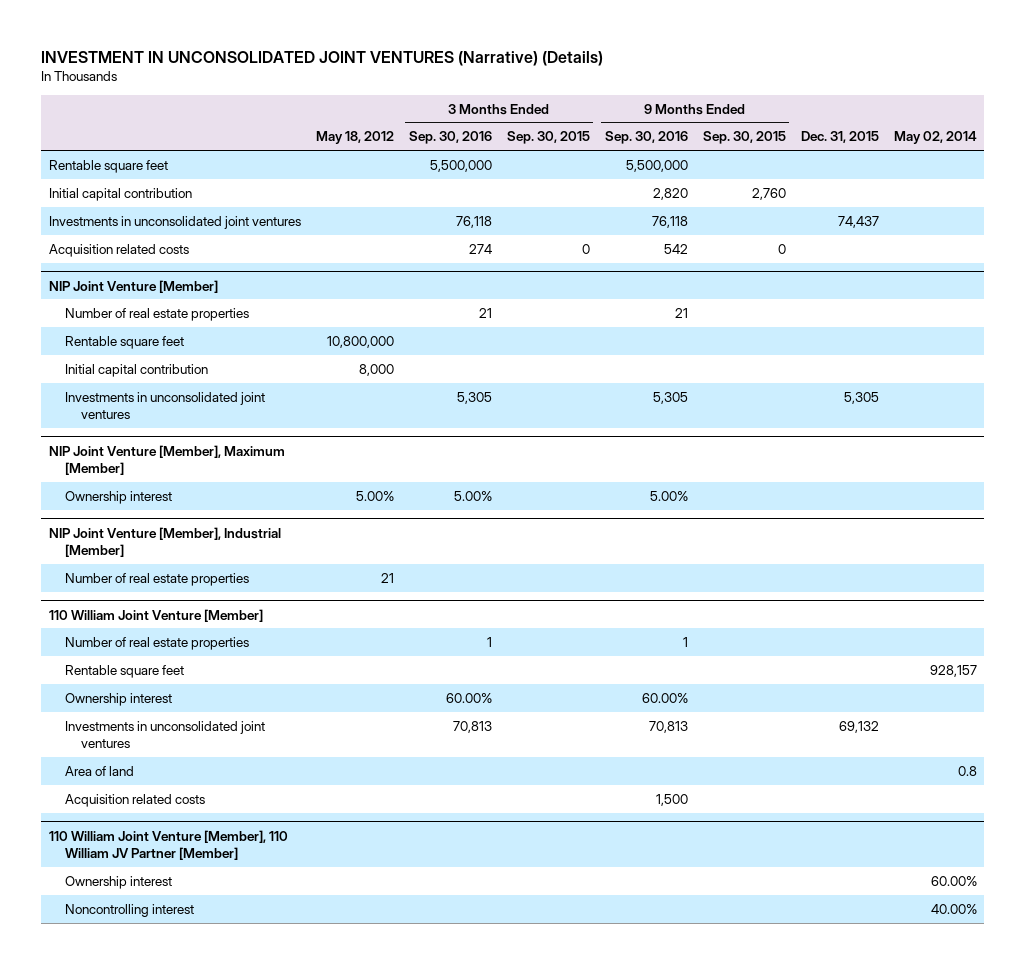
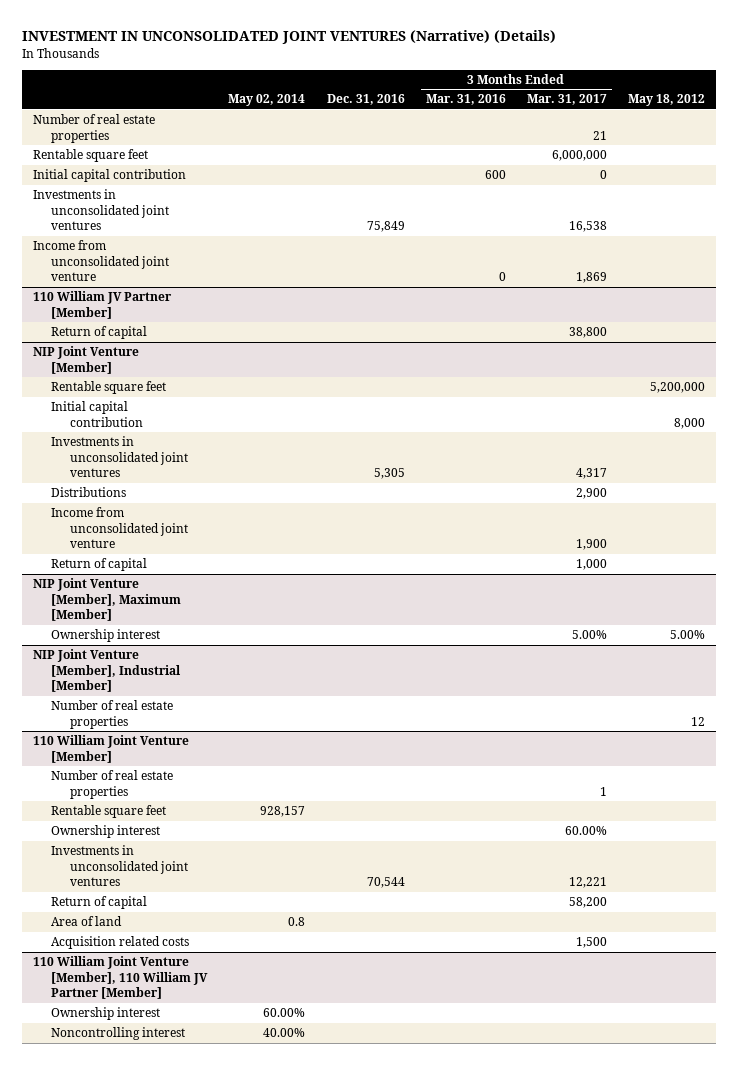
- | May 18, 2012 | 3 Months Ended Sep. 30, 2016 | 3 Months Ended Sep. 30, 2015 | 9 Months Ended Sep. 30, 2016 | 9 Months Ended Sep. 30, 2015 | Dec. 31, 2015 | May 02, 2014
+ | May 02, 2014 | Dec. 31, 2016 | 3 Months Ended Mar. 31, 2016 | 3 Months Ended Mar. 31, 2017 | May 18, 2012
+ Number of real estate properties | | | | 21 |
- Acquisition related costs | | 274 | 0 | 542 | 0 | |
+ Income from unconsolidated joint venture | | | 0 | 1,869 |
+ 110 William JV Partner [Member]
+ Return of capital | | | | 38,800 |
@ NIP Joint Venture [Member]
- Number of real estate properties | | 21 | | 21 | | |
- Rentable square feet | 10,800,000 | | | | | |
+ Rentable square feet | | | | | 5,200,000
+ Distributions | | | | 2,900 |
+ Income from unconsolidated joint venture | | | | 1,900 |
+ Return of capital | | | | 1,000 |
@ NIP Joint Venture [Member], Industrial [Member]
- Number of real estate properties | 21 | | | | | |
+ Number of real estate properties | | | | | 12
@ 110 William Joint Venture [Member]
+ Return of capital | | | | 58,200 |

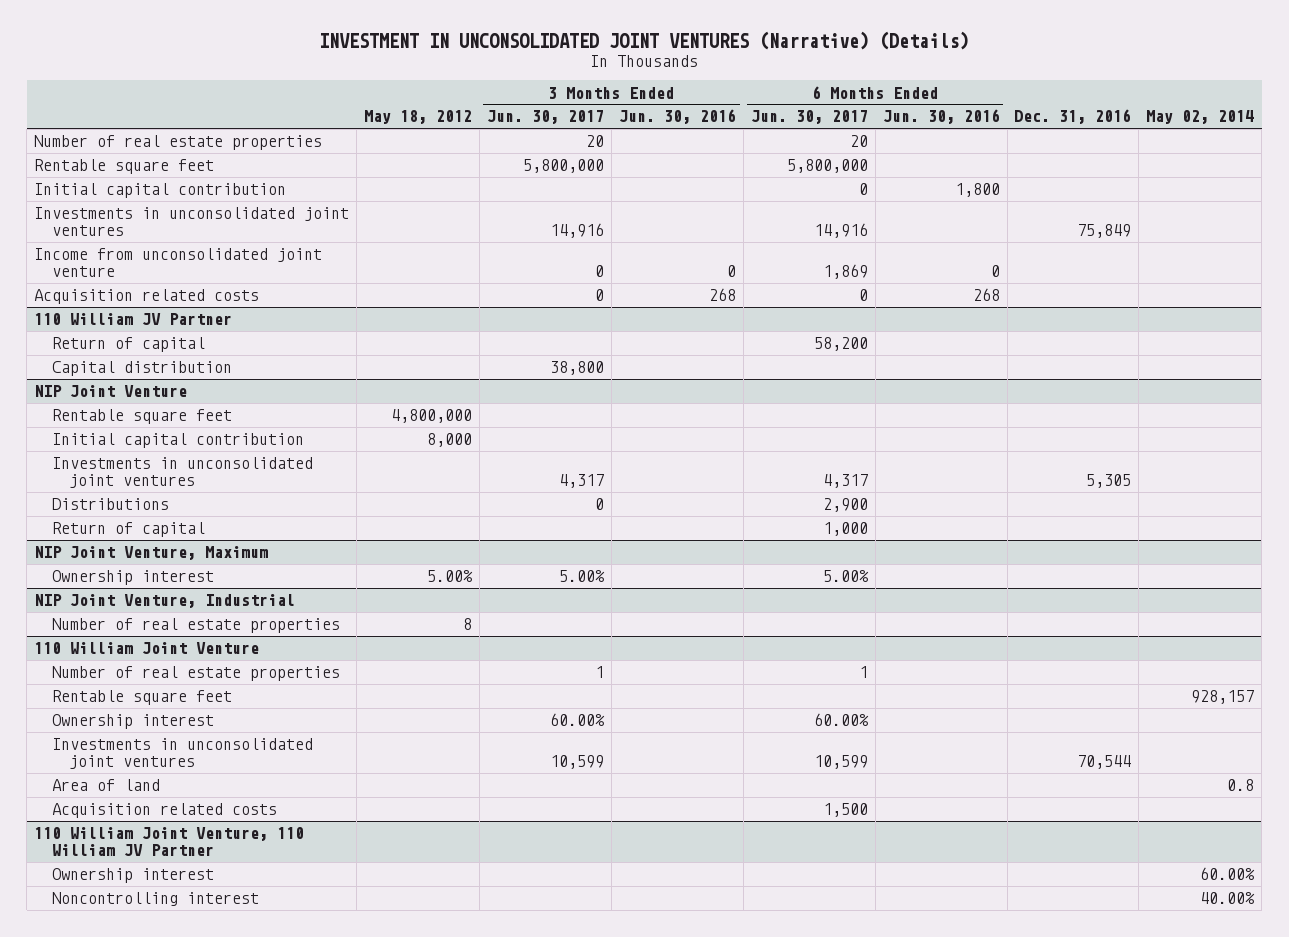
- | May 02, 2014 | Dec. 31, 2016 | 3 Months Ended Mar. 31, 2016 | 3 Months Ended Mar. 31, 2017 | May 18, 2012
+ | May 18, 2012 | 3 Months Ended Jun. 30, 2017 | 3 Months Ended Jun. 30, 2016 | 6 Months Ended Jun. 30, 2017 | 6 Months Ended Jun. 30, 2016 | Dec. 31, 2016 | May 02, 2014
- 110 William JV Partner [Member]
+ Acquisition related costs | | 0 | 268 | 0 | 268 | |
+ 110 William JV Partner
- NIP Joint Venture [Member]
- Rentable square feet | | | | | 5,200,000
+ Capital distribution | | 38,800 | | | | |
+ NIP Joint Venture
+ Rentable square feet | 4,800,000 | | | | | |
- Income from unconsolidated joint venture | | | | 1,900 |
- NIP Joint Venture [Member], Maximum [Member]
+ NIP Joint Venture, Maximum
- NIP Joint Venture [Member], Industrial [Member]
- Number of real estate properties | | | | | 12
- 110 William Joint Venture [Member]
+ NIP Joint Venture, Industrial
+ Number of real estate properties | 8 | | | | | |
+ 110 William Joint Venture
- Return of capital | | | | 58,200 |
- 110 William Joint Venture [Member], 110 William JV Partner [Member]
+ 110 William Joint Venture, 110 William JV Partner

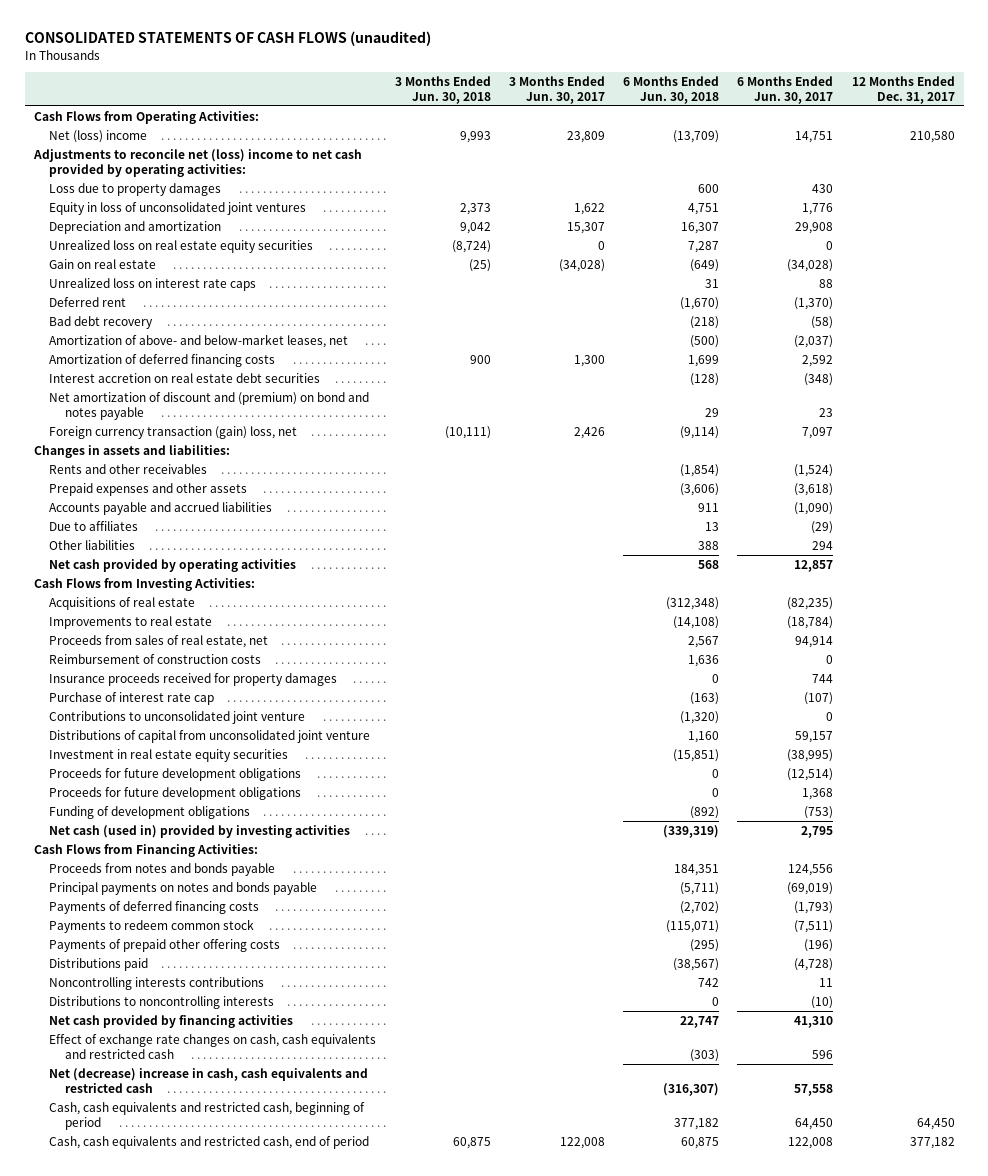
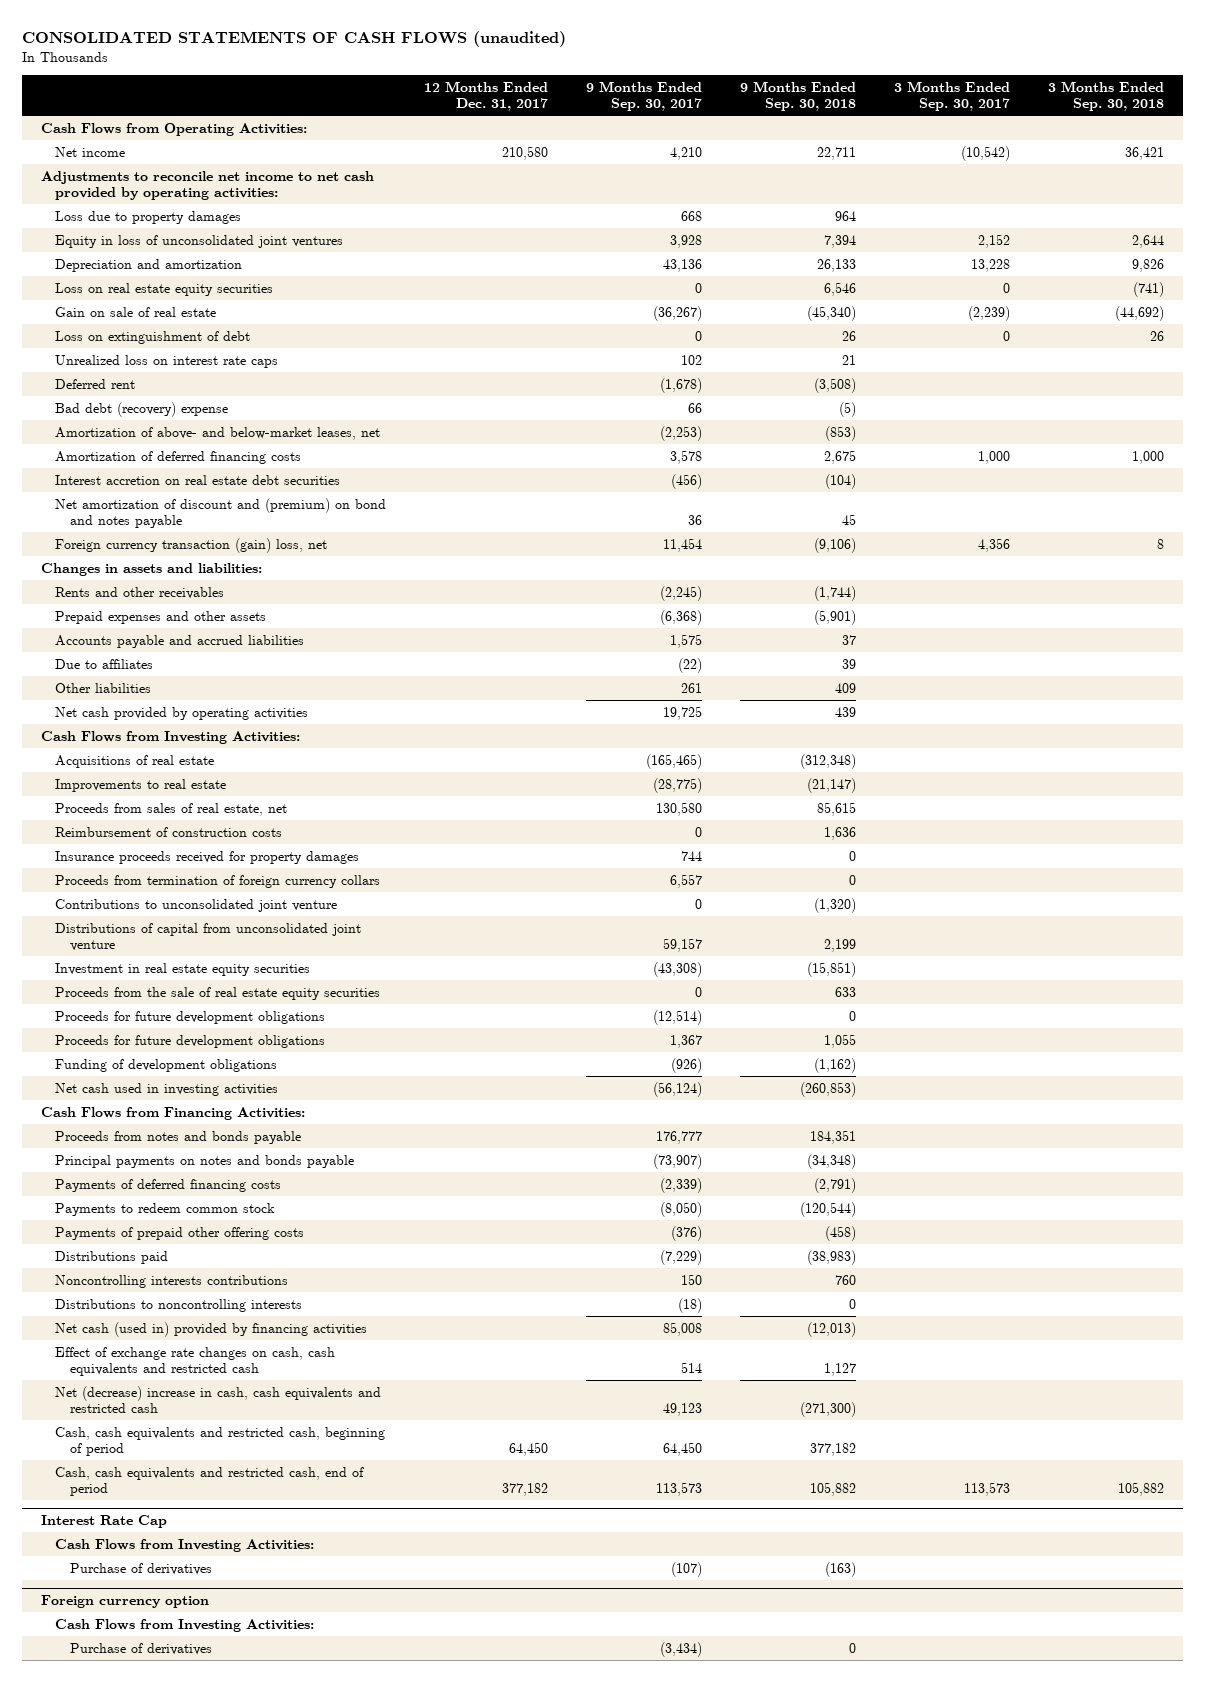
- | 3 Months Ended Jun. 30, 2018 | 3 Months Ended Jun. 30, 2017 | 6 Months Ended Jun. 30, 2018 | 6 Months Ended Jun. 30, 2017 | 12 Months Ended Dec. 31, 2017
+ | 12 Months Ended Dec. 31, 2017 | 9 Months Ended Sep. 30, 2017 | 9 Months Ended Sep. 30, 2018 | 3 Months Ended Sep. 30, 2017 | 3 Months Ended Sep. 30, 2018
- Net (loss) income | 9,993 | 23,809 | (13,709) | 14,751 | 210,580
- Adjustments to reconcile net (loss) income to net cash provided by operating activities:
+ Net income | 210,580 | 4,210 | 22,711 | (10,542) | 36,421
+ Adjustments to reconcile net income to net cash provided by operating activities:
- Unrealized loss on real estate equity securities | (8,724) | 0 | 7,287 | 0 |
- Gain on real estate | (25) | (34,028) | (649) | (34,028) |
+ Loss on real estate equity securities | | 0 | 6,546 | 0 | (741)
+ Gain on sale of real estate | | (36,267) | (45,340) | (2,239) | (44,692)
+ Loss on extinguishment of debt | | 0 | 26 | 0 | 26
- Bad debt recovery | | | (218) | (58) |
+ Bad debt (recovery) expense | | 66 | (5) | |
- Purchase of interest rate cap | | | (163) | (107) |
+ Proceeds from termination of foreign currency collars | | 6,557 | 0 | |
+ Proceeds from the sale of real estate equity securities | | 0 | 633 | |
- Net cash (used in) provided by investing activities | | | (339,319) | 2,795 |
+ Net cash used in investing activities | | (56,124) | (260,853) | |
- Net cash provided by financing activities | | | 22,747 | 41,310 |
+ Net cash (used in) provided by financing activities | | 85,008 | (12,013) | |
+ Interest Rate Cap
+ Cash Flows from Investing Activities:
+ Purchase of derivatives | | (107) | (163) | |
+ Foreign currency option
+ Cash Flows from Investing Activities:
+ Purchase of derivatives | | (3,434) | 0 | |

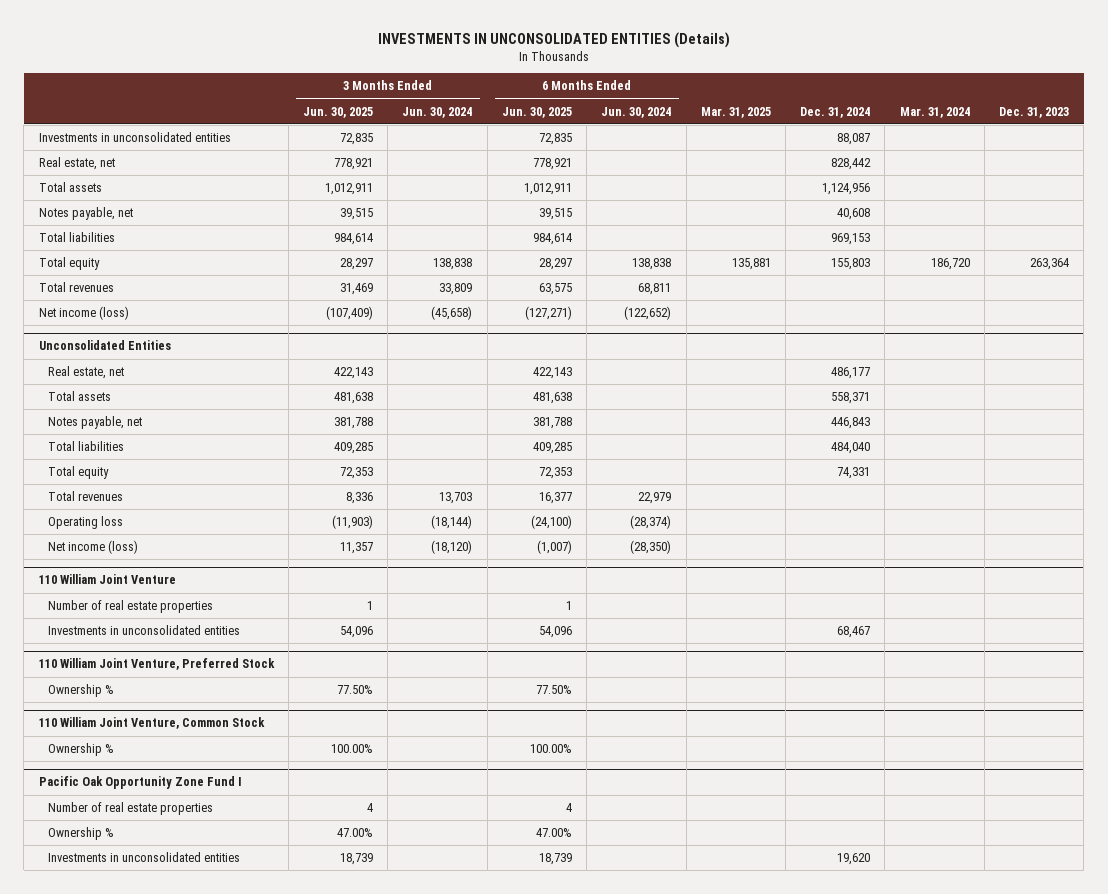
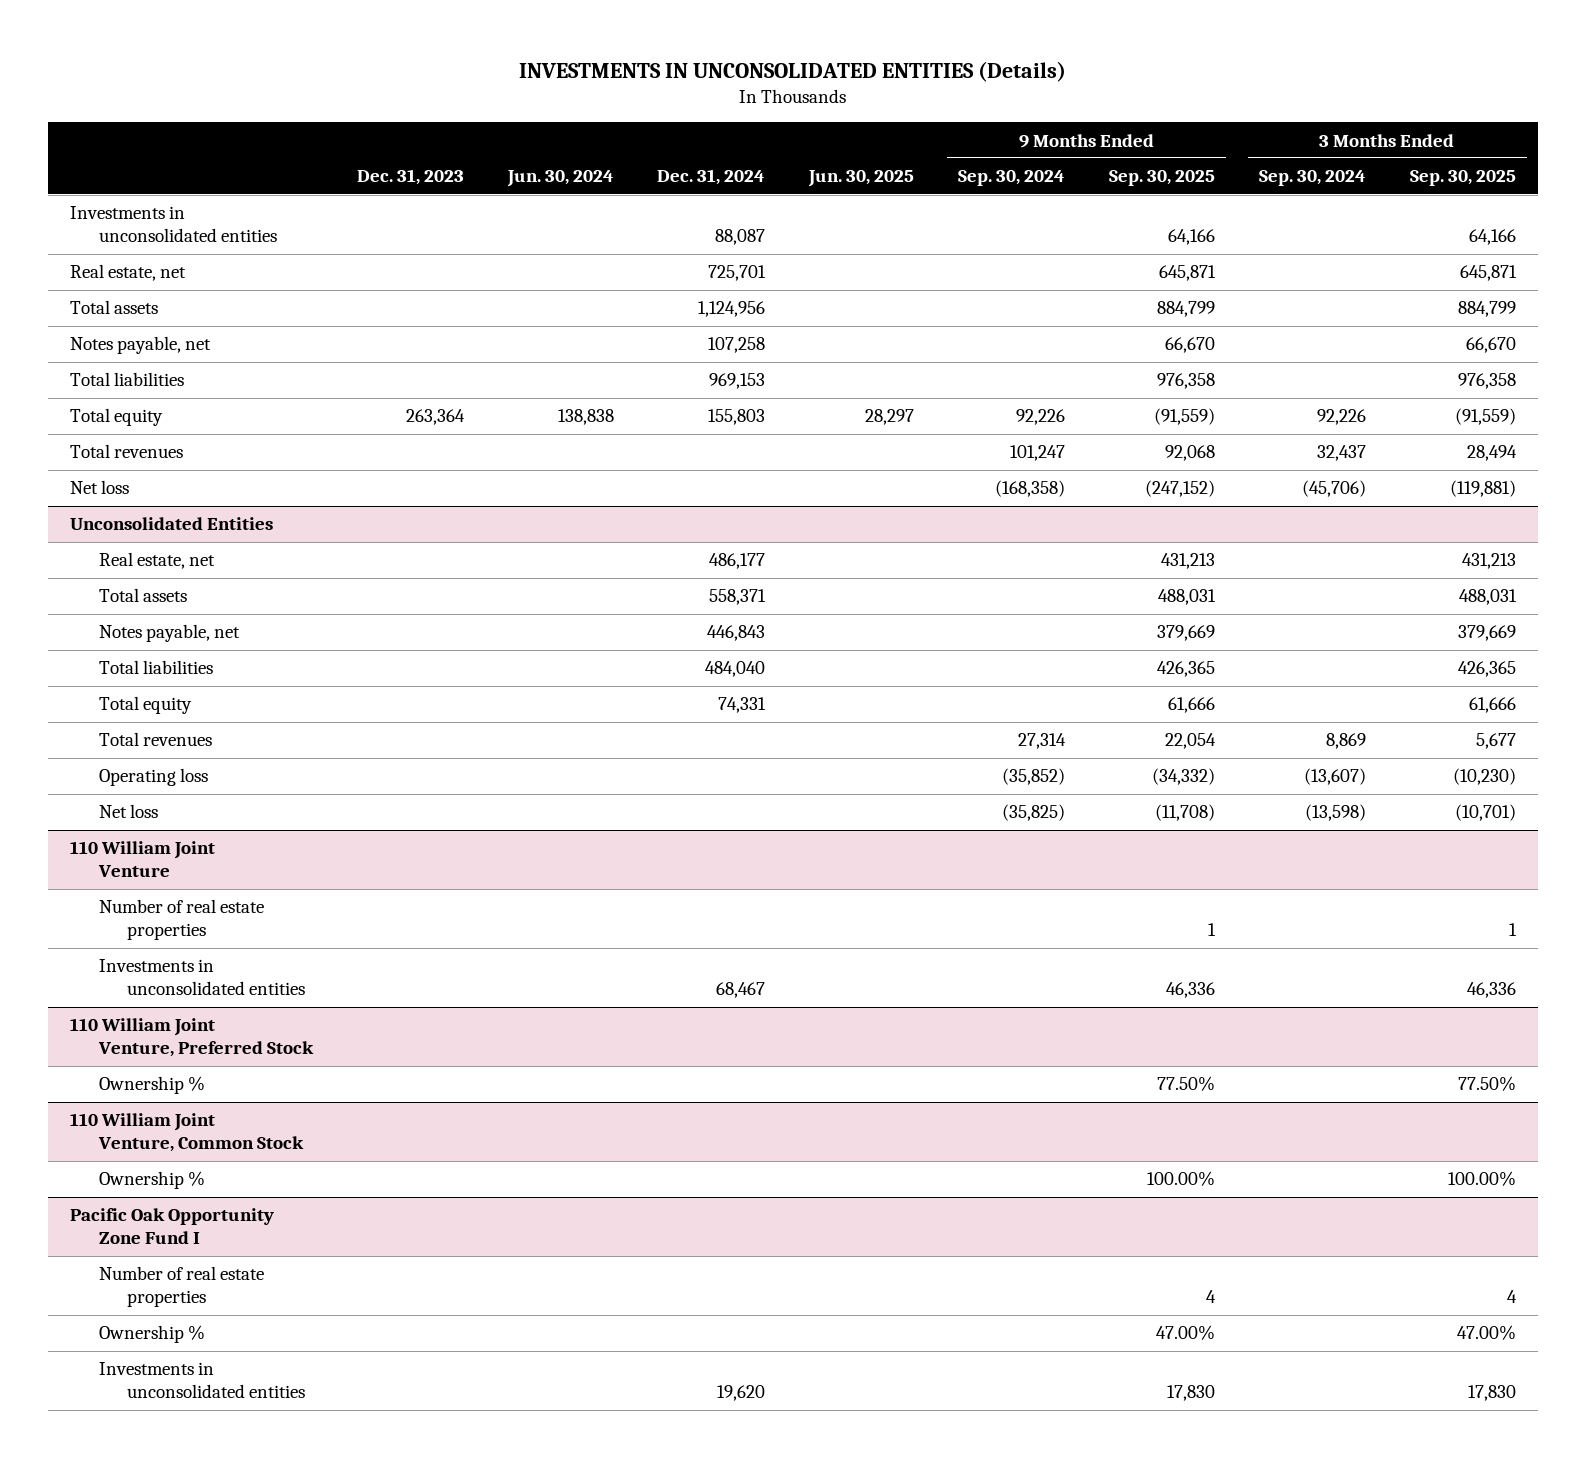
- | 3 Months Ended Jun. 30, 2025 | 3 Months Ended Jun. 30, 2024 | 6 Months Ended Jun. 30, 2025 | 6 Months Ended Jun. 30, 2024 | Mar. 31, 2025 | Dec. 31, 2024 | Mar. 31, 2024 | Dec. 31, 2023
+ | Dec. 31, 2023 | Jun. 30, 2024 | Dec. 31, 2024 | Jun. 30, 2025 | 9 Months Ended Sep. 30, 2024 | 9 Months Ended Sep. 30, 2025 | 3 Months Ended Sep. 30, 2024 | 3 Months Ended Sep. 30, 2025
- Real estate, net | 778,921 | | 778,921 | | | 828,442 | |
+ Real estate, net | | | 725,701 | | | 645,871 | | 645,871
- Notes payable, net | 39,515 | | 39,515 | | | 40,608 | |
+ Notes payable, net | | | 107,258 | | | 66,670 | | 66,670
- Net income (loss) | (107,409) | (45,658) | (127,271) | (122,652) | | | |
+ Net loss | | | | | (168,358) | (247,152) | (45,706) | (119,881)
@ Unconsolidated Entities
- Net income (loss) | 11,357 | (18,120) | (1,007) | (28,350) | | | |
+ Net loss | | | | | (35,825) | (11,708) | (13,598) | (10,701)

